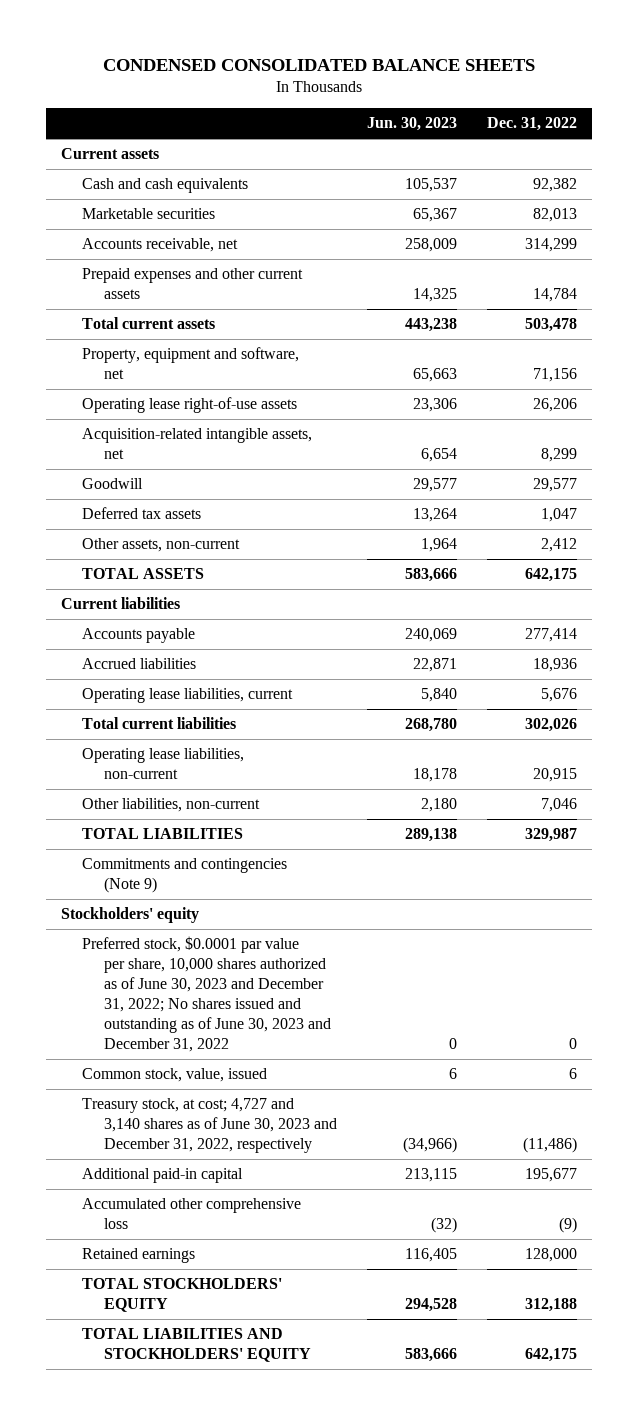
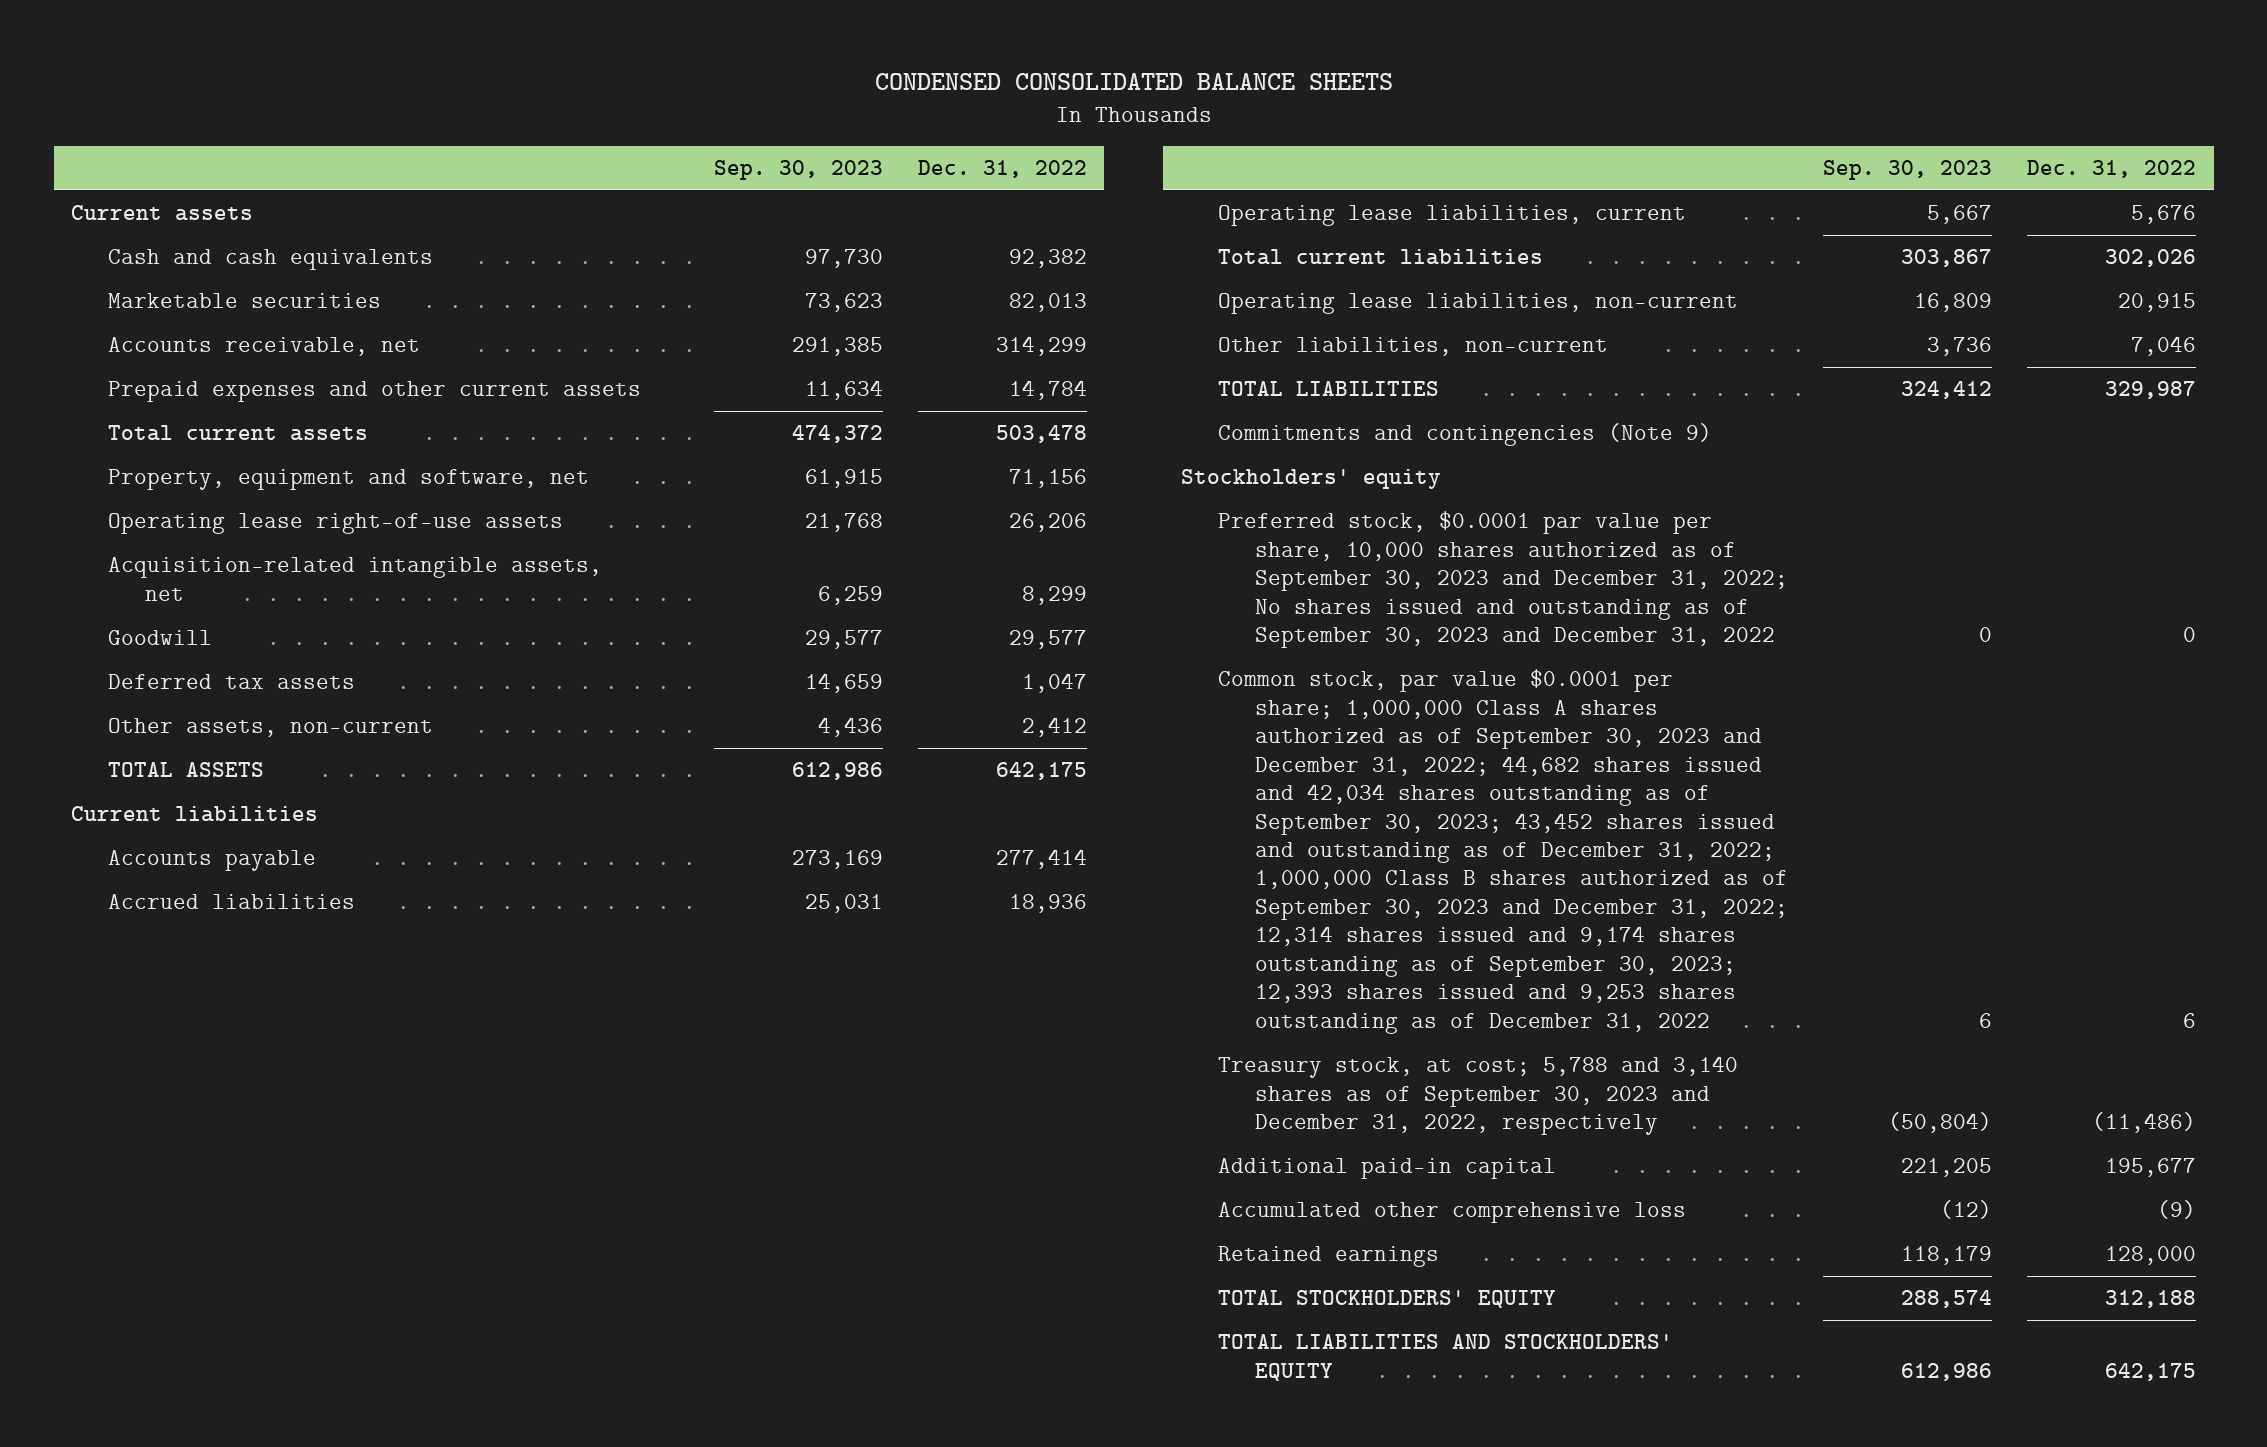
- | Jun. 30, 2023 | Dec. 31, 2022
+ | Sep. 30, 2023 | Dec. 31, 2022
- Preferred stock, $0.0001 par value per share, 10,000 shares authorized as of June 30, 2023 and December 31, 2022; No shares issued and outstanding as of June 30, 2023 and December 31, 2022 | 0 | 0
- Common stock, value, issued | 6 | 6
- Treasury stock, at cost; 4,727 and 3,140 shares as of June 30, 2023 and December 31, 2022, respectively | (34,966) | (11,486)
+ Preferred stock, $0.0001 par value per share, 10,000 shares authorized as of September 30, 2023 and December 31, 2022; No shares issued and outstanding as of September 30, 2023 and December 31, 2022 | 0 | 0
+ Common stock, par value $0.0001 per share; 1,000,000 Class A shares authorized as of September 30, 2023 and December 31, 2022; 44,682 shares issued and 42,034 shares outstanding as of September 30, 2023; 43,452 shares issued and outstanding as of December 31, 2022; 1,000,000 Class B shares authorized as of September 30, 2023 and December 31, 2022; 12,314 shares issued and 9,174 shares outstanding as of September 30, 2023; 12,393 shares issued and 9,253 shares outstanding as of December 31, 2022 | 6 | 6
+ Treasury stock, at cost; 5,788 and 3,140 shares as of September 30, 2023 and December 31, 2022, respectively | (50,804) | (11,486)

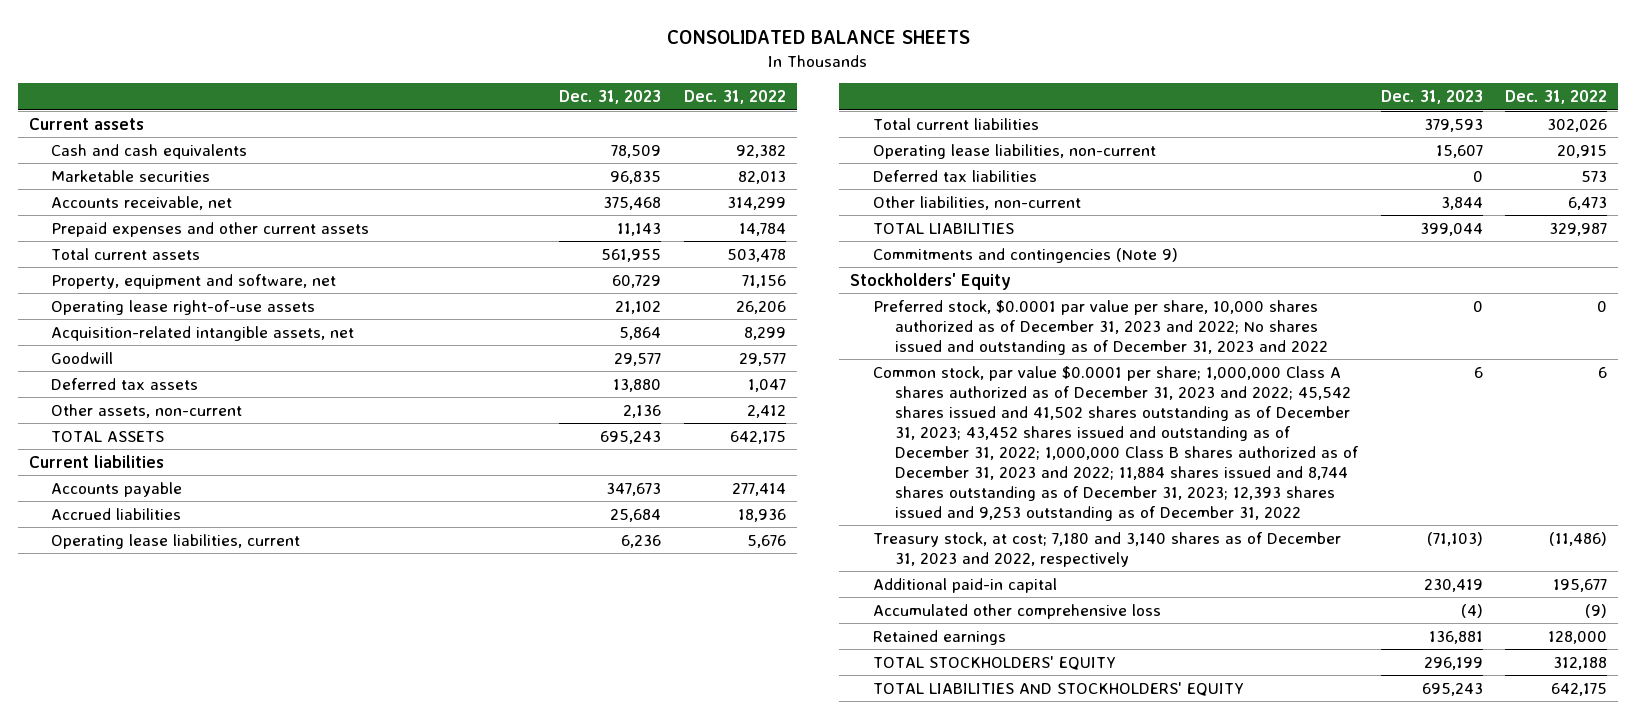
- CONDENSED CONSOLIDATED BALANCE SHEETS
+ CONSOLIDATED BALANCE SHEETS
- | Sep. 30, 2023 | Dec. 31, 2022
+ | Dec. 31, 2023 | Dec. 31, 2022
- Other liabilities, non-current | 3,736 | 7,046
+ Deferred tax liabilities | 0 | 573
+ Other liabilities, non-current | 3,844 | 6,473
- Stockholders' equity
- Preferred stock, $0.0001 par value per share, 10,000 shares authorized as of September 30, 2023 and December 31, 2022; No shares issued and outstanding as of September 30, 2023 and December 31, 2022 | 0 | 0
- Common stock, par value $0.0001 per share; 1,000,000 Class A shares authorized as of September 30, 2023 and December 31, 2022; 44,682 shares issued and 42,034 shares outstanding as of September 30, 2023; 43,452 shares issued and outstanding as of December 31, 2022; 1,000,000 Class B shares authorized as of September 30, 2023 and December 31, 2022; 12,314 shares issued and 9,174 shares outstanding as of September 30, 2023; 12,393 shares issued and 9,253 shares outstanding as of December 31, 2022 | 6 | 6
- Treasury stock, at cost; 5,788 and 3,140 shares as of September 30, 2023 and December 31, 2022, respectively | (50,804) | (11,486)
+ Stockholders' Equity
+ Preferred stock, $0.0001 par value per share, 10,000 shares authorized as of December 31, 2023 and 2022; No shares issued and outstanding as of December 31, 2023 and 2022 | 0 | 0
+ Common stock, par value $0.0001 per share; 1,000,000 Class A shares authorized as of December 31, 2023 and 2022; 45,542 shares issued and 41,502 shares outstanding as of December 31, 2023; 43,452 shares issued and outstanding as of December 31, 2022; 1,000,000 Class B shares authorized as of December 31, 2023 and 2022; 11,884 shares issued and 8,744 shares outstanding as of December 31, 2023; 12,393 shares issued and 9,253 outstanding as of December 31, 2022 | 6 | 6
+ Treasury stock, at cost; 7,180 and 3,140 shares as of December 31, 2023 and 2022, respectively | (71,103) | (11,486)

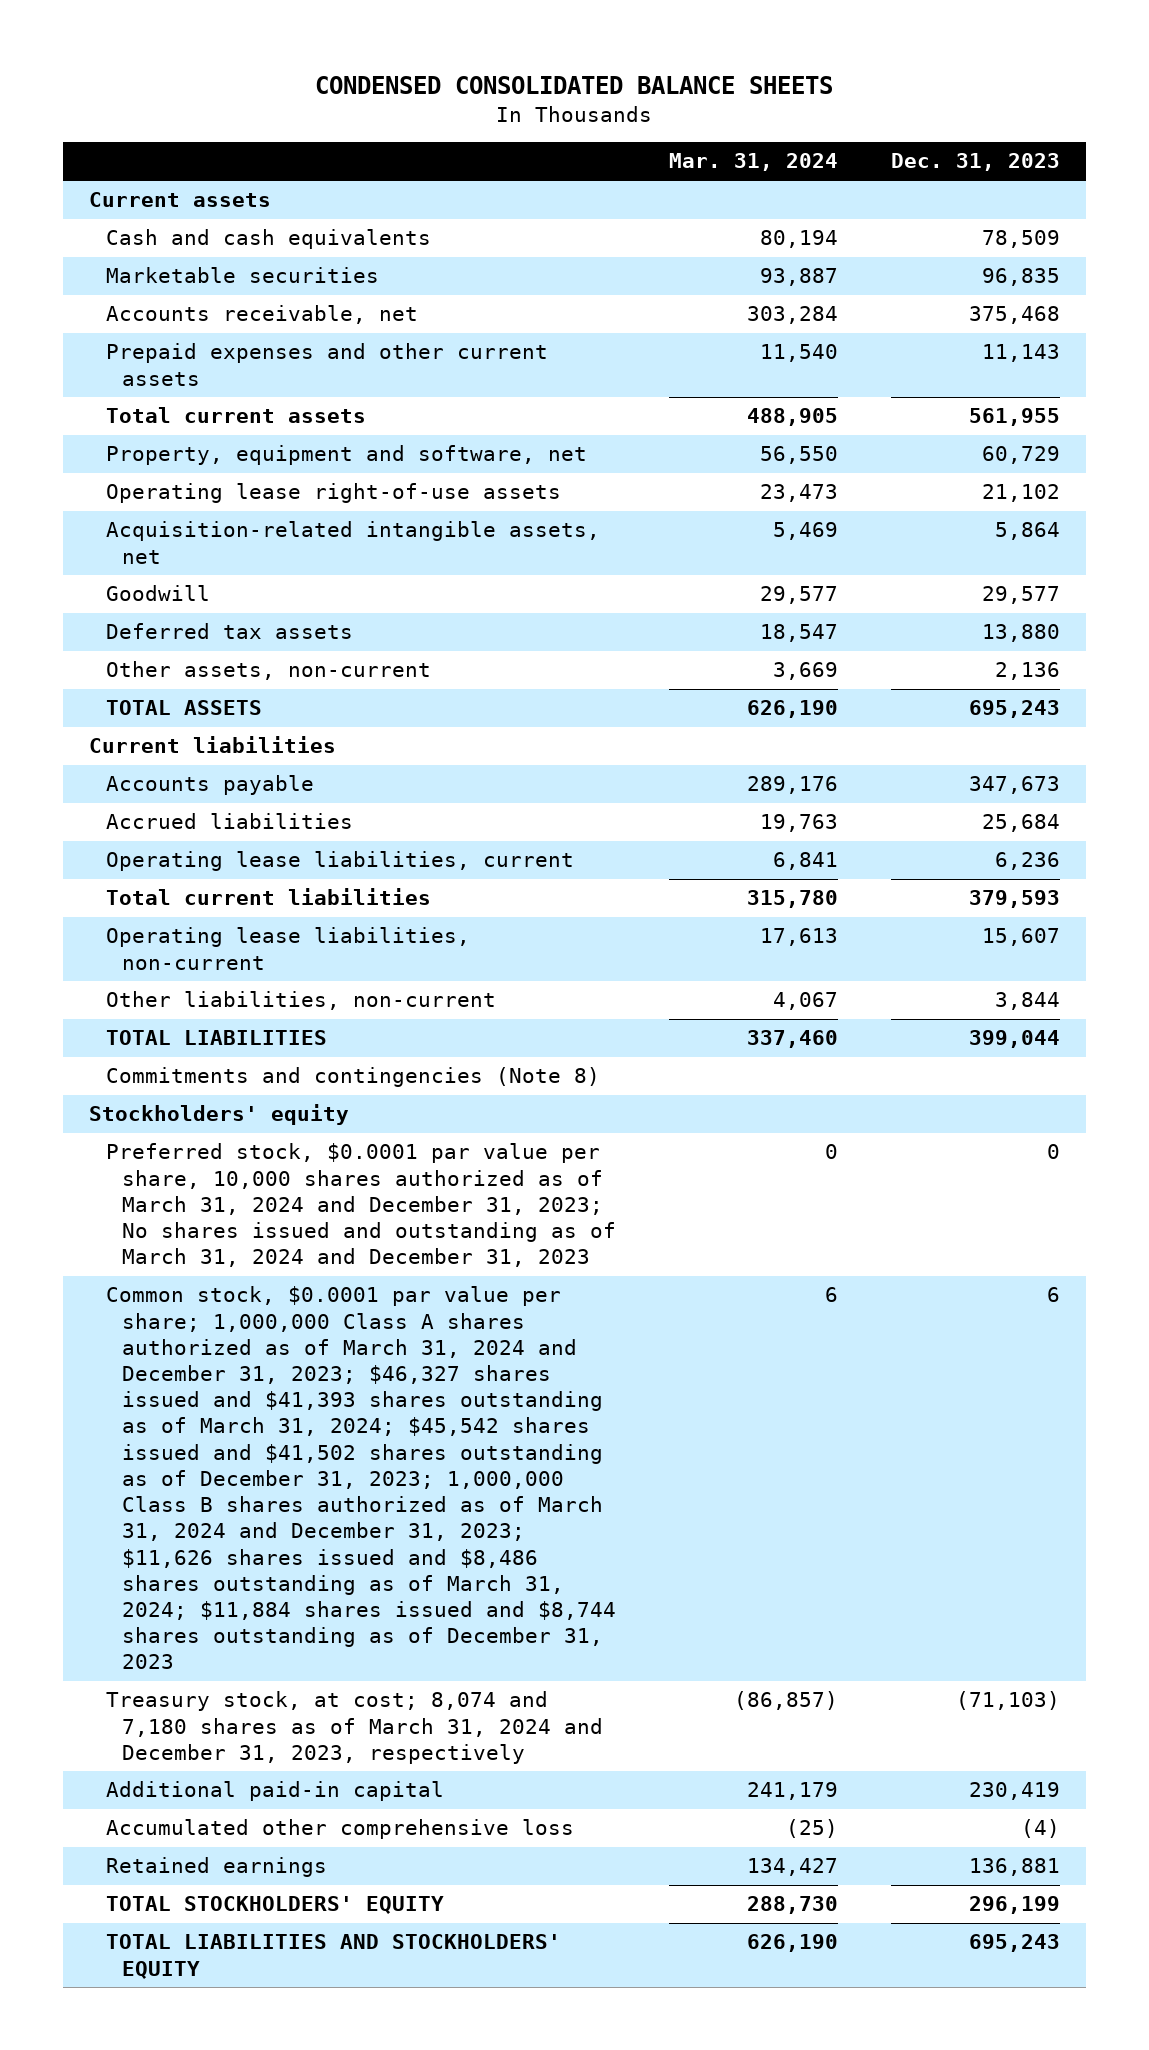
- CONSOLIDATED BALANCE SHEETS
+ CONDENSED CONSOLIDATED BALANCE SHEETS
- | Dec. 31, 2023 | Dec. 31, 2022
+ | Mar. 31, 2024 | Dec. 31, 2023
- Deferred tax liabilities | 0 | 573
- Commitments and contingencies (Note 9)
- Stockholders' Equity
- Preferred stock, $0.0001 par value per share, 10,000 shares authorized as of December 31, 2023 and 2022; No shares issued and outstanding as of December 31, 2023 and 2022 | 0 | 0
- Common stock, par value $0.0001 per share; 1,000,000 Class A shares authorized as of December 31, 2023 and 2022; 45,542 shares issued and 41,502 shares outstanding as of December 31, 2023; 43,452 shares issued and outstanding as of December 31, 2022; 1,000,000 Class B shares authorized as of December 31, 2023 and 2022; 11,884 shares issued and 8,744 shares outstanding as of December 31, 2023; 12,393 shares issued and 9,253 outstanding as of December 31, 2022 | 6 | 6
- Treasury stock, at cost; 7,180 and 3,140 shares as of December 31, 2023 and 2022, respectively | (71,103) | (11,486)
+ Commitments and contingencies (Note 8)
+ Stockholders' equity
+ Preferred stock, $0.0001 par value per share, 10,000 shares authorized as of March 31, 2024 and December 31, 2023; No shares issued and outstanding as of March 31, 2024 and December 31, 2023 | 0 | 0
+ Common stock, $0.0001 par value per share; 1,000,000 Class A shares authorized as of March 31, 2024 and December 31, 2023; $46,327 shares issued and $41,393 shares outstanding as of March 31, 2024; $45,542 shares issued and $41,502 shares outstanding as of December 31, 2023; 1,000,000 Class B shares authorized as of March 31, 2024 and December 31, 2023; $11,626 shares issued and $8,486 shares outstanding as of March 31, 2024; $11,884 shares issued and $8,744 shares outstanding as of December 31, 2023 | 6 | 6
+ Treasury stock, at cost; 8,074 and 7,180 shares as of March 31, 2024 and December 31, 2023, respectively | (86,857) | (71,103)

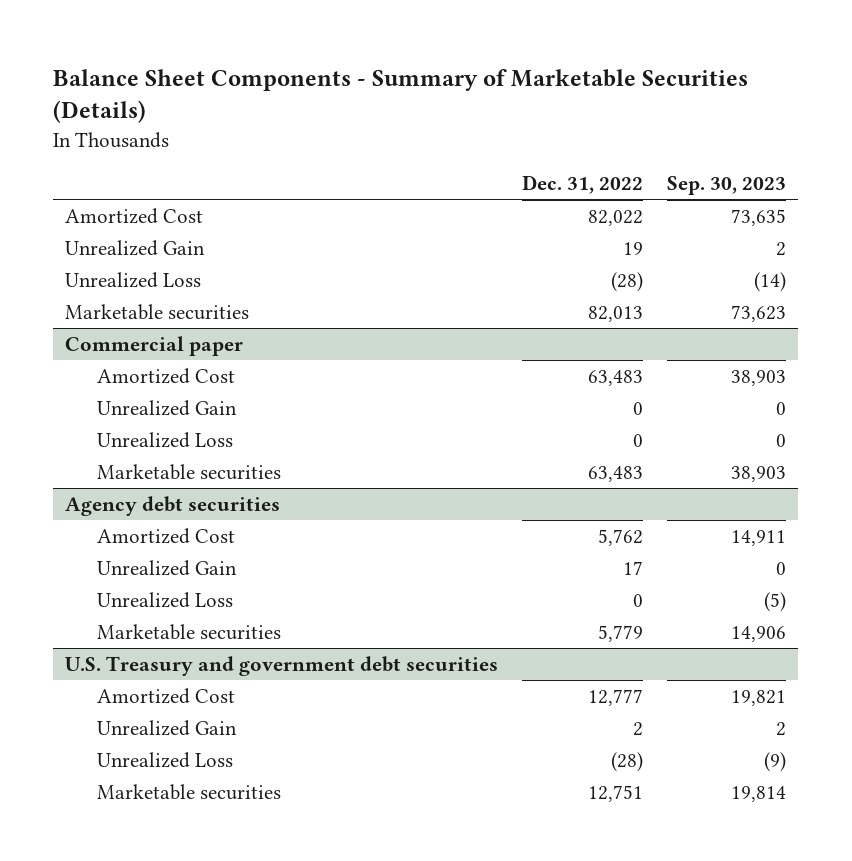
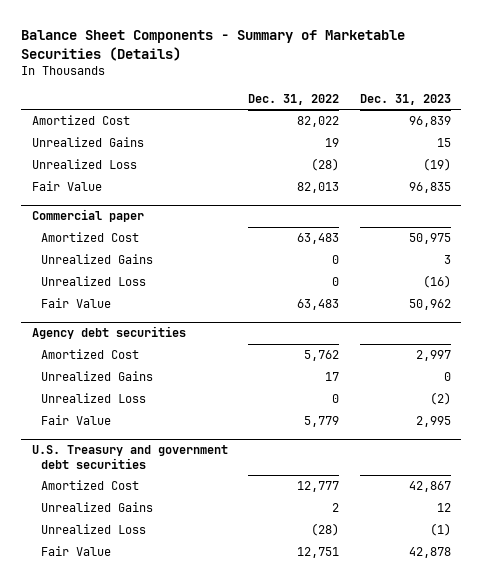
- | Dec. 31, 2022 | Sep. 30, 2023
+ | Dec. 31, 2022 | Dec. 31, 2023
- Unrealized Gain | 19 | 2
+ Unrealized Gains | 19 | 15
- Marketable securities | 82,013 | 73,623
+ Fair Value | 82,013 | 96,835
@ Commercial paper
- Unrealized Gain | 0 | 0
+ Unrealized Gains | 0 | 3
- Marketable securities | 63,483 | 38,903
+ Fair Value | 63,483 | 50,962
@ Agency debt securities
- Unrealized Gain | 17 | 0
+ Unrealized Gains | 17 | 0
- Marketable securities | 5,779 | 14,906
+ Fair Value | 5,779 | 2,995
@ U.S. Treasury and government debt securities
- Unrealized Gain | 2 | 2
+ Unrealized Gains | 2 | 12
- Marketable securities | 12,751 | 19,814
+ Fair Value | 12,751 | 42,878

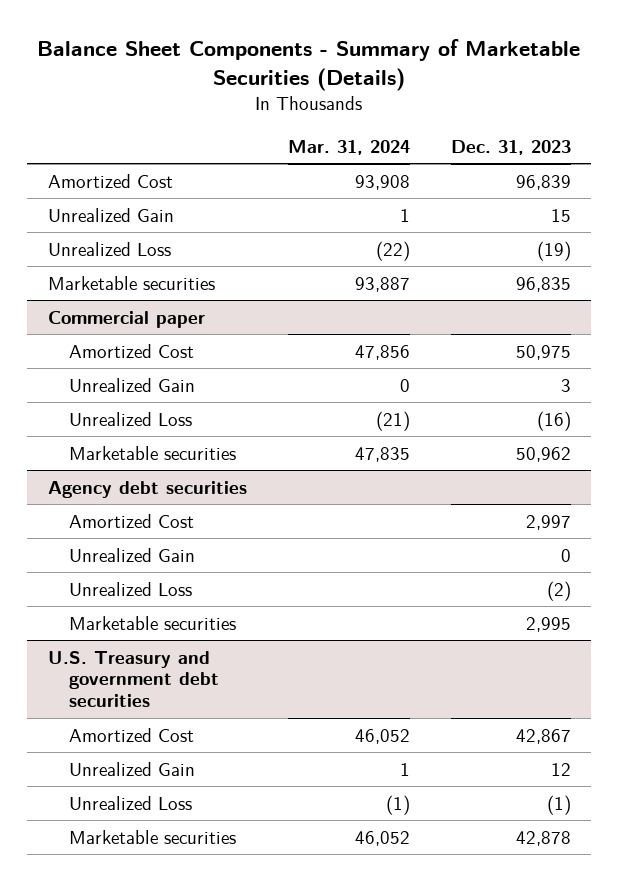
- | Dec. 31, 2022 | Dec. 31, 2023
+ | Mar. 31, 2024 | Dec. 31, 2023
- Unrealized Gains | 19 | 15
+ Unrealized Gain | 1 | 15
- Fair Value | 82,013 | 96,835
+ Marketable securities | 93,887 | 96,835
@ Commercial paper
- Unrealized Gains | 0 | 3
+ Unrealized Gain | 0 | 3
- Fair Value | 63,483 | 50,962
+ Marketable securities | 47,835 | 50,962
@ Agency debt securities
- Unrealized Gains | 17 | 0
+ Unrealized Gain | | 0
- Fair Value | 5,779 | 2,995
+ Marketable securities | | 2,995
@ U.S. Treasury and government debt securities
- Unrealized Gains | 2 | 12
+ Unrealized Gain | 1 | 12
- Fair Value | 12,751 | 42,878
+ Marketable securities | 46,052 | 42,878

